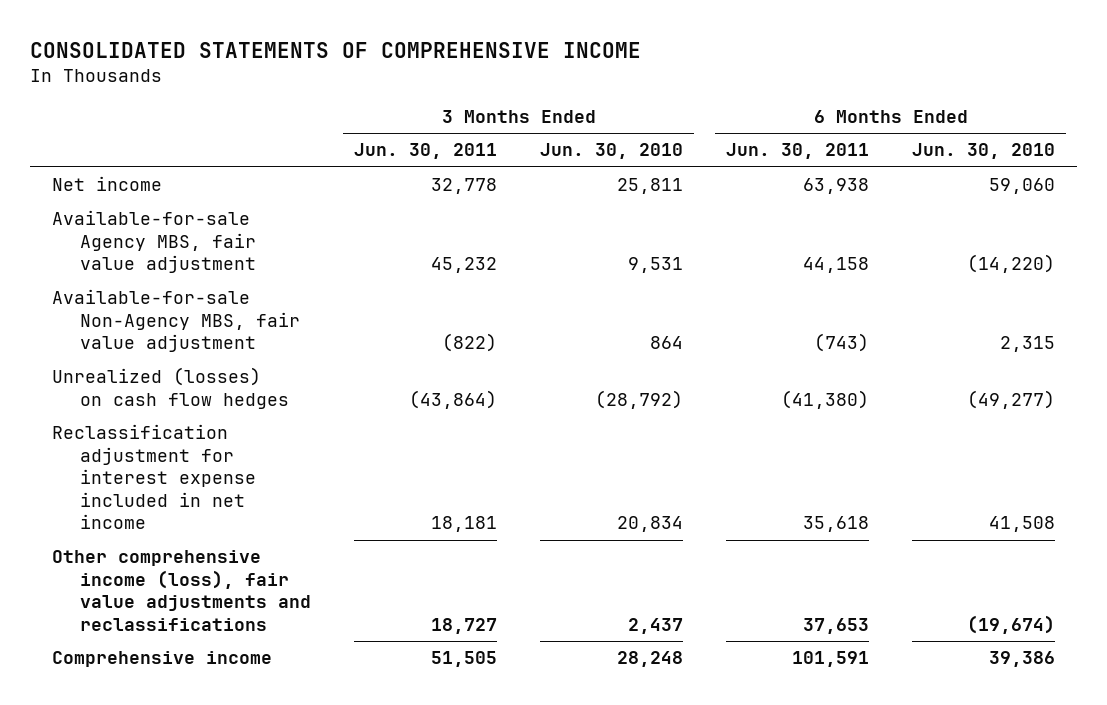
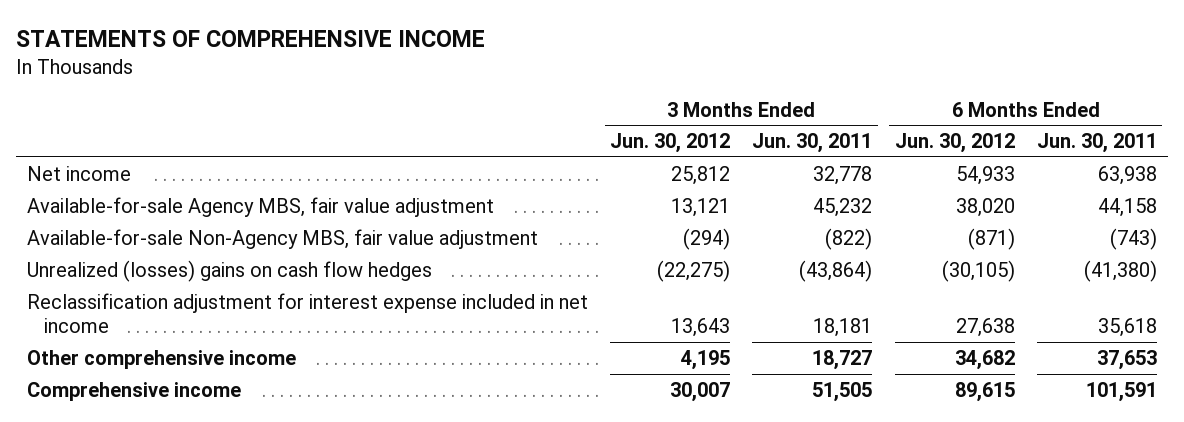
- CONSOLIDATED STATEMENTS OF COMPREHENSIVE INCOME
+ STATEMENTS OF COMPREHENSIVE INCOME
- | 3 Months Ended Jun. 30, 2011 | 3 Months Ended Jun. 30, 2010 | 6 Months Ended Jun. 30, 2011 | 6 Months Ended Jun. 30, 2010
+ | 3 Months Ended Jun. 30, 2012 | 3 Months Ended Jun. 30, 2011 | 6 Months Ended Jun. 30, 2012 | 6 Months Ended Jun. 30, 2011
- Unrealized (losses) on cash flow hedges | (43,864) | (28,792) | (41,380) | (49,277)
+ Unrealized (losses) gains on cash flow hedges | (22,275) | (43,864) | (30,105) | (41,380)
- Other comprehensive income (loss), fair value adjustments and reclassifications | 18,727 | 2,437 | 37,653 | (19,674)
+ Other comprehensive income | 4,195 | 18,727 | 34,682 | 37,653

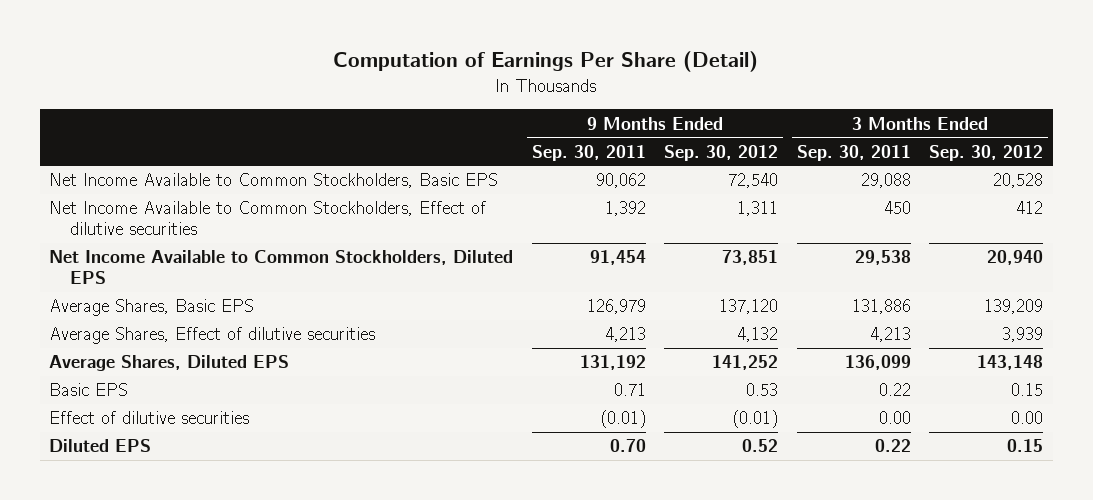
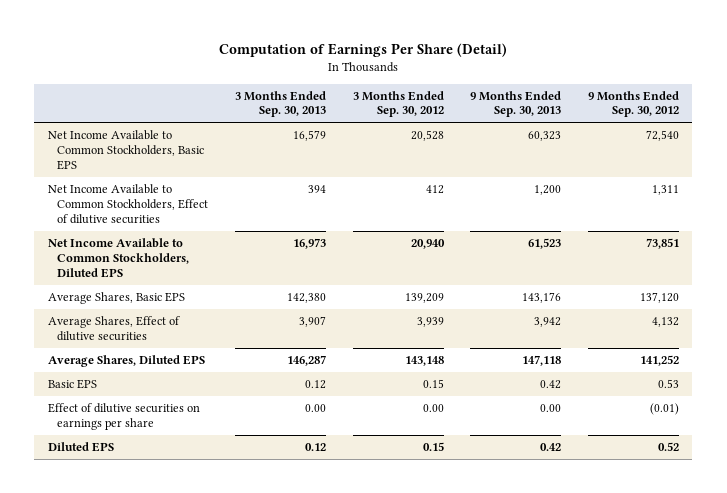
- | 9 Months Ended Sep. 30, 2011 | 9 Months Ended Sep. 30, 2012 | 3 Months Ended Sep. 30, 2011 | 3 Months Ended Sep. 30, 2012
+ | 3 Months Ended Sep. 30, 2013 | 3 Months Ended Sep. 30, 2012 | 9 Months Ended Sep. 30, 2013 | 9 Months Ended Sep. 30, 2012
- Effect of dilutive securities | (0.01) | (0.01) | 0.00 | 0.00
+ Effect of dilutive securities on earnings per share | 0.00 | 0.00 | 0.00 | (0.01)

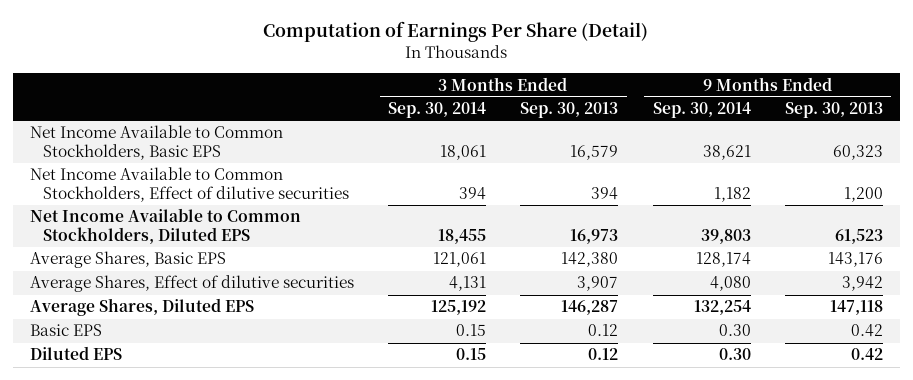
- | 3 Months Ended Sep. 30, 2013 | 3 Months Ended Sep. 30, 2012 | 9 Months Ended Sep. 30, 2013 | 9 Months Ended Sep. 30, 2012
+ | 3 Months Ended Sep. 30, 2014 | 3 Months Ended Sep. 30, 2013 | 9 Months Ended Sep. 30, 2014 | 9 Months Ended Sep. 30, 2013
- Effect of dilutive securities on earnings per share | 0.00 | 0.00 | 0.00 | (0.01)

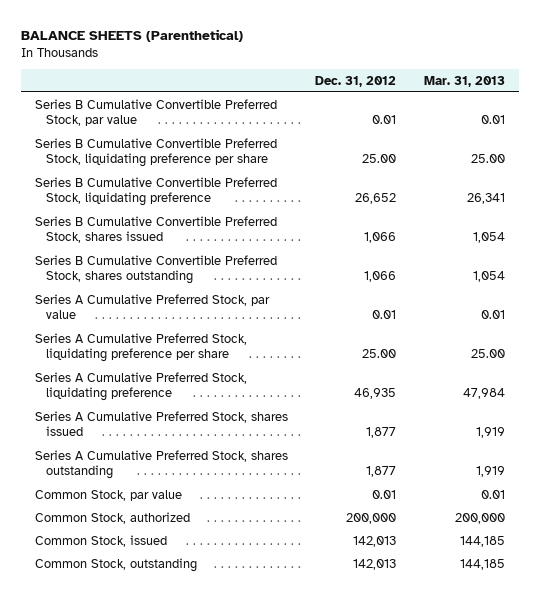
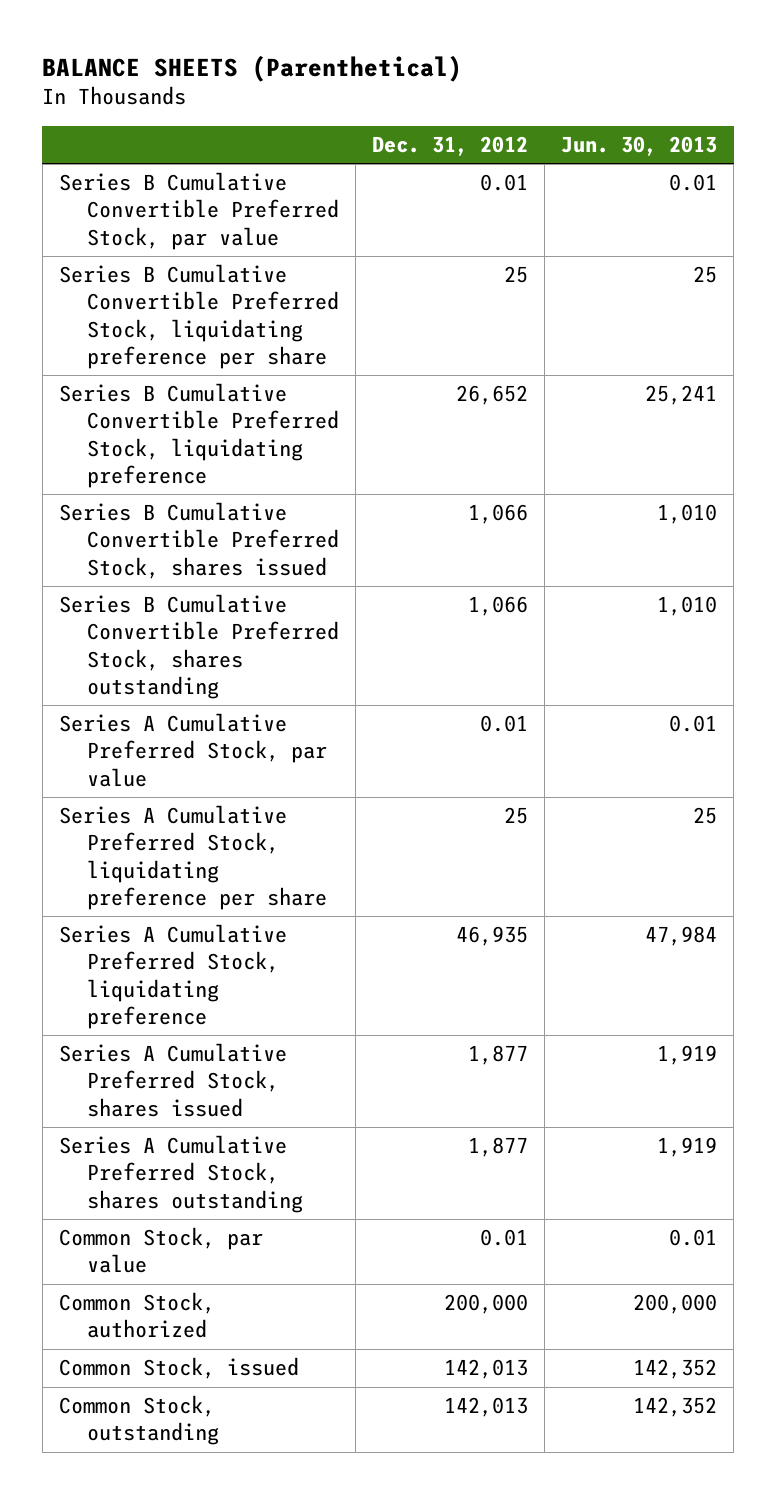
- | Dec. 31, 2012 | Mar. 31, 2013
+ | Dec. 31, 2012 | Jun. 30, 2013
- Series B Cumulative Convertible Preferred Stock, liquidating preference per share | 25.00 | 25.00
+ Series B Cumulative Convertible Preferred Stock, liquidating preference per share | 25 | 25
- Series A Cumulative Preferred Stock, liquidating preference per share | 25.00 | 25.00
+ Series A Cumulative Preferred Stock, liquidating preference per share | 25 | 25

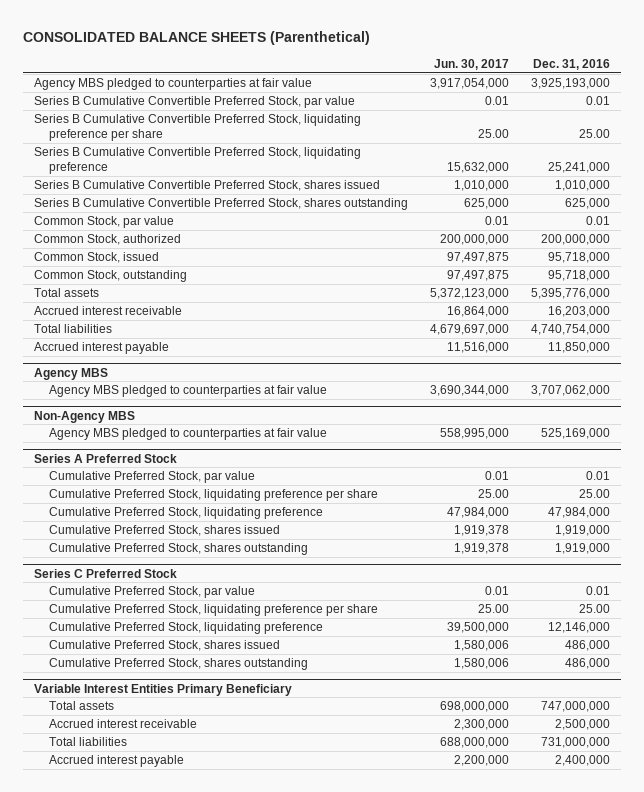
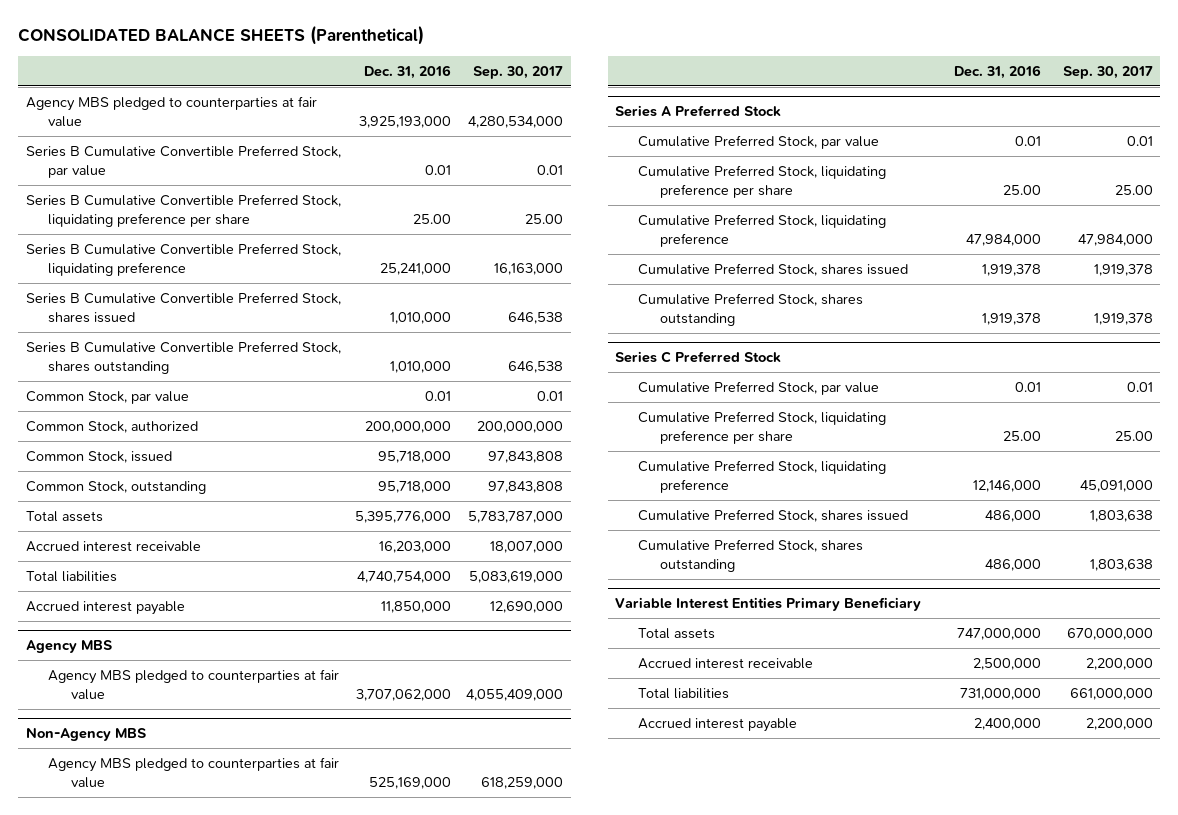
- | Jun. 30, 2017 | Dec. 31, 2016
+ | Dec. 31, 2016 | Sep. 30, 2017
- Series B Cumulative Convertible Preferred Stock, shares outstanding | 625,000 | 625,000
+ Series B Cumulative Convertible Preferred Stock, shares outstanding | 1,010,000 | 646,538
@ Series A Preferred Stock
- Cumulative Preferred Stock, shares issued | 1,919,378 | 1,919,000
- Cumulative Preferred Stock, shares outstanding | 1,919,378 | 1,919,000
+ Cumulative Preferred Stock, shares issued | 1,919,378 | 1,919,378
+ Cumulative Preferred Stock, shares outstanding | 1,919,378 | 1,919,378

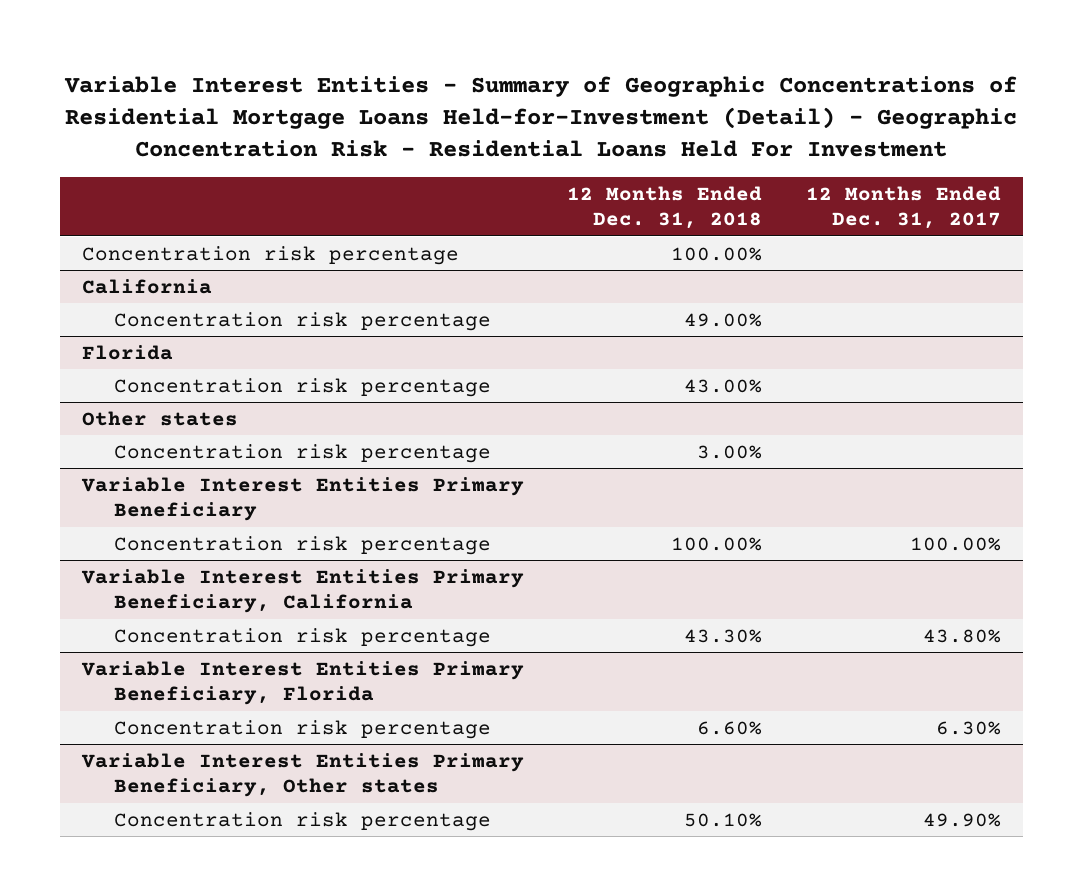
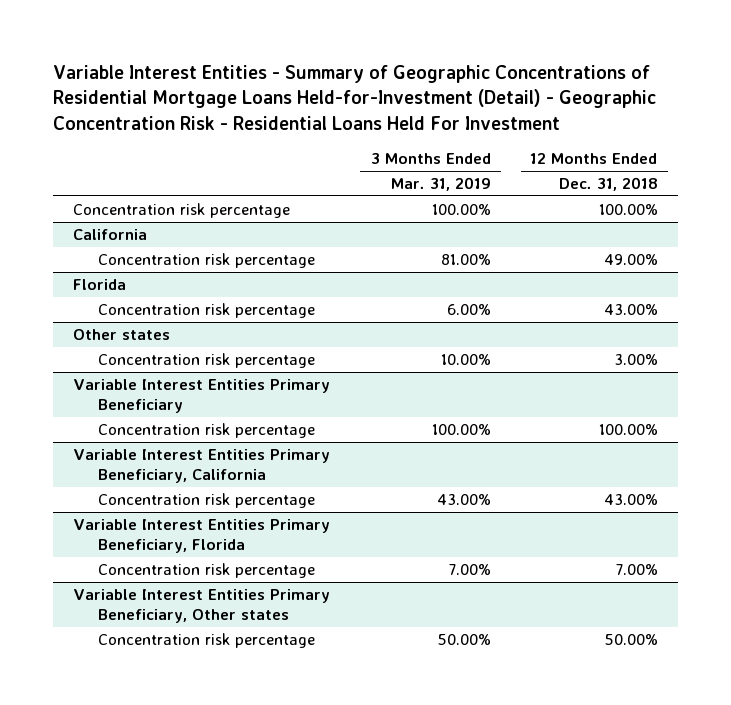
- | 12 Months Ended Dec. 31, 2018 | 12 Months Ended Dec. 31, 2017
+ | 3 Months Ended Mar. 31, 2019 | 12 Months Ended Dec. 31, 2018
@ Variable Interest Entities Primary Beneficiary, California
- Concentration risk percentage | 43.30% | 43.80%
+ Concentration risk percentage | 43.00% | 43.00%
@ Variable Interest Entities Primary Beneficiary, Florida
- Concentration risk percentage | 6.60% | 6.30%
+ Concentration risk percentage | 7.00% | 7.00%
@ Variable Interest Entities Primary Beneficiary, Other states
- Concentration risk percentage | 50.10% | 49.90%
+ Concentration risk percentage | 50.00% | 50.00%

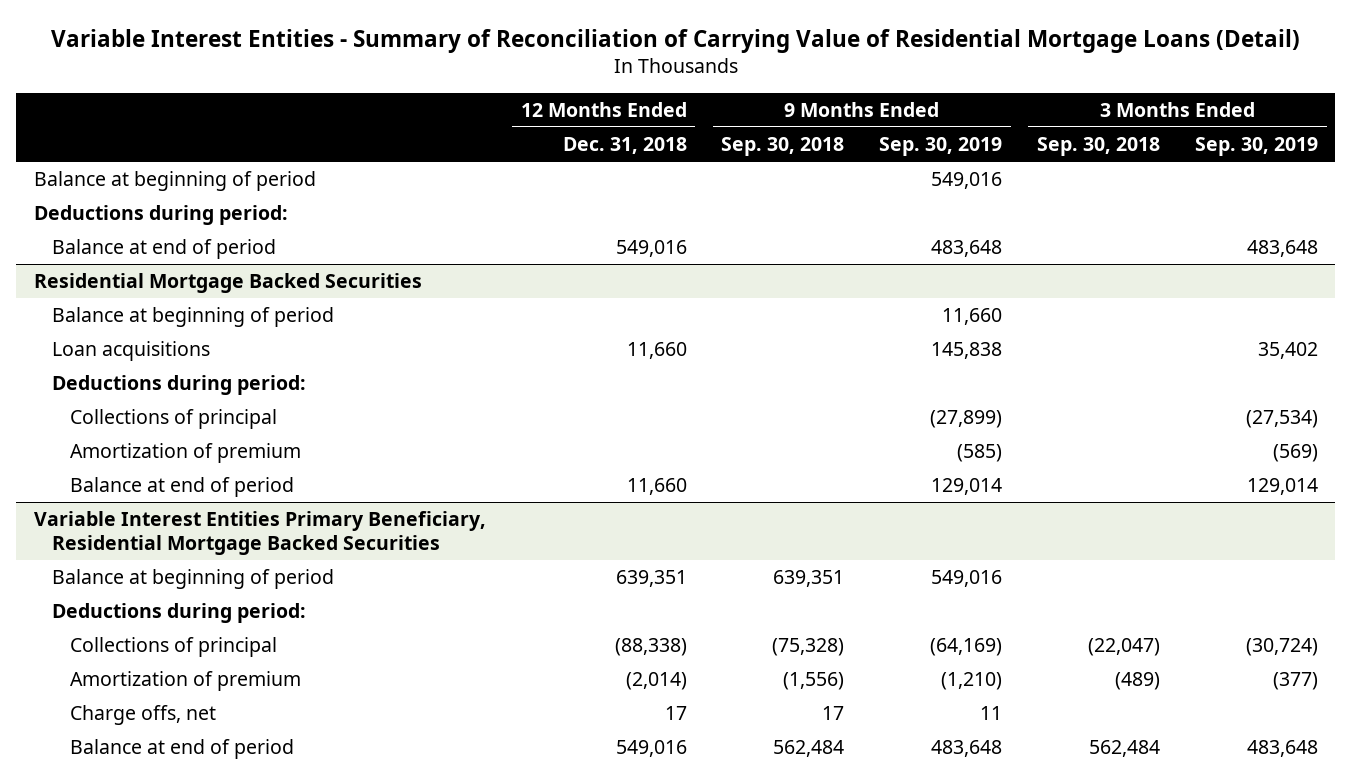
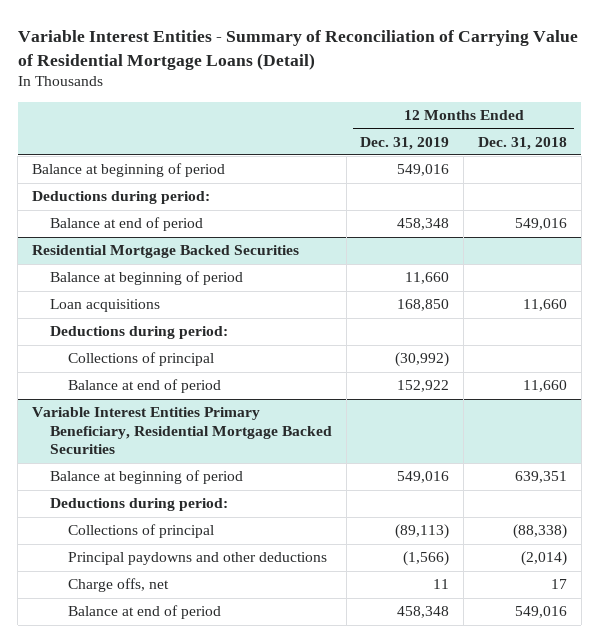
- | 12 Months Ended Dec. 31, 2018 | 9 Months Ended Sep. 30, 2018 | 9 Months Ended Sep. 30, 2019 | 3 Months Ended Sep. 30, 2018 | 3 Months Ended Sep. 30, 2019
+ | 12 Months Ended Dec. 31, 2019 | 12 Months Ended Dec. 31, 2018
@ Residential Mortgage Backed Securities
- Amortization of premium | | | (585) | | (569)
@ Variable Interest Entities Primary Beneficiary, Residential Mortgage Backed Securities
- Amortization of premium | (2,014) | (1,556) | (1,210) | (489) | (377)
+ Principal paydowns and other deductions | (1,566) | (2,014)

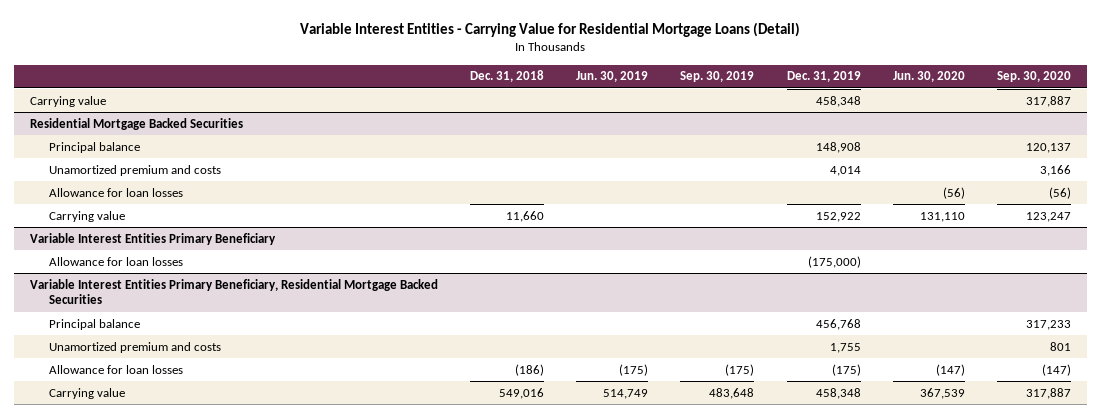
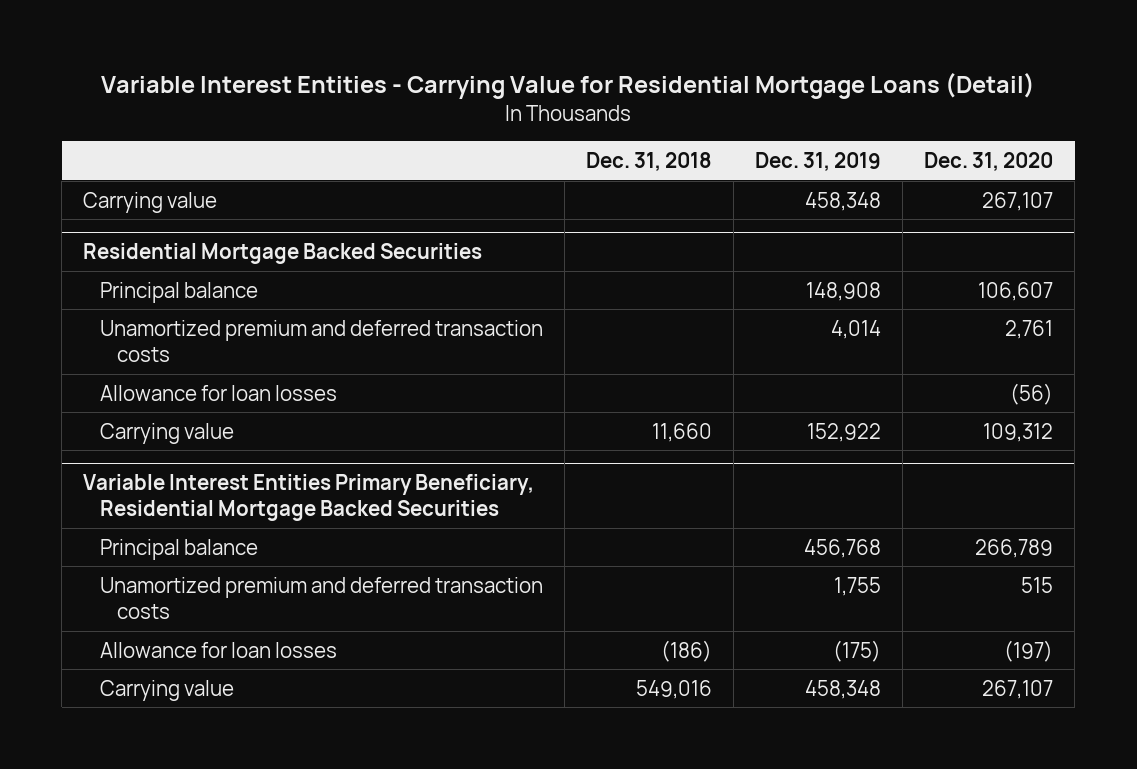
- | Dec. 31, 2018 | Jun. 30, 2019 | Sep. 30, 2019 | Dec. 31, 2019 | Jun. 30, 2020 | Sep. 30, 2020
+ | Dec. 31, 2018 | Dec. 31, 2019 | Dec. 31, 2020
@ Residential Mortgage Backed Securities
- Unamortized premium and costs | | | | 4,014 | | 3,166
+ Unamortized premium and deferred transaction costs | | 4,014 | 2,761
- Variable Interest Entities Primary Beneficiary
- Allowance for loan losses | | | | (175,000) | |
@ Variable Interest Entities Primary Beneficiary, Residential Mortgage Backed Securities
- Unamortized premium and costs | | | | 1,755 | | 801
+ Unamortized premium and deferred transaction costs | | 1,755 | 515

